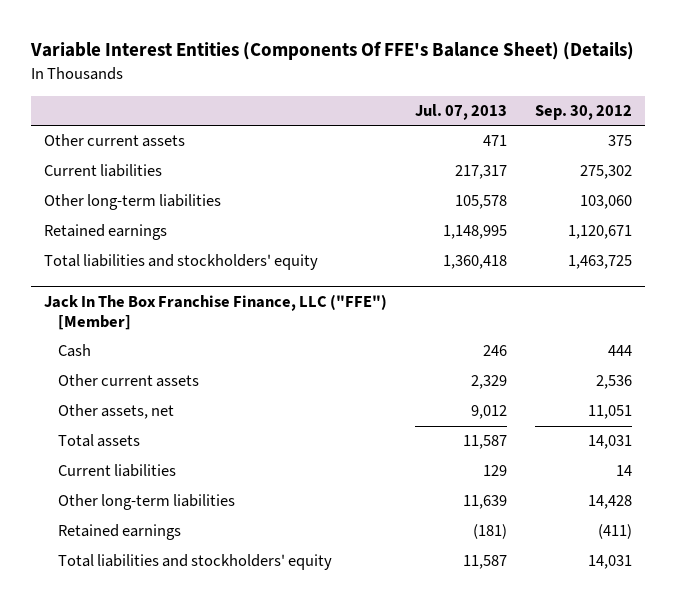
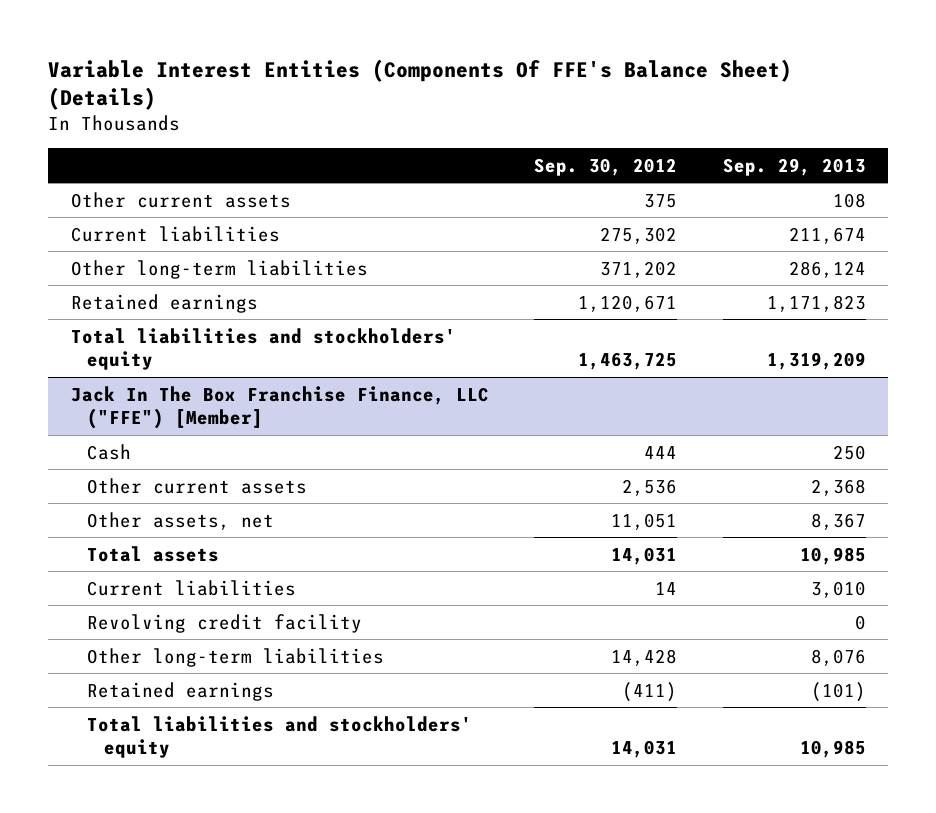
- | Jul. 07, 2013 | Sep. 30, 2012
+ | Sep. 30, 2012 | Sep. 29, 2013
- Other long-term liabilities | 105,578 | 103,060
+ Other long-term liabilities | 371,202 | 286,124
@ Jack In The Box Franchise Finance, LLC ("FFE") [Member]
+ Revolving credit facility | | 0

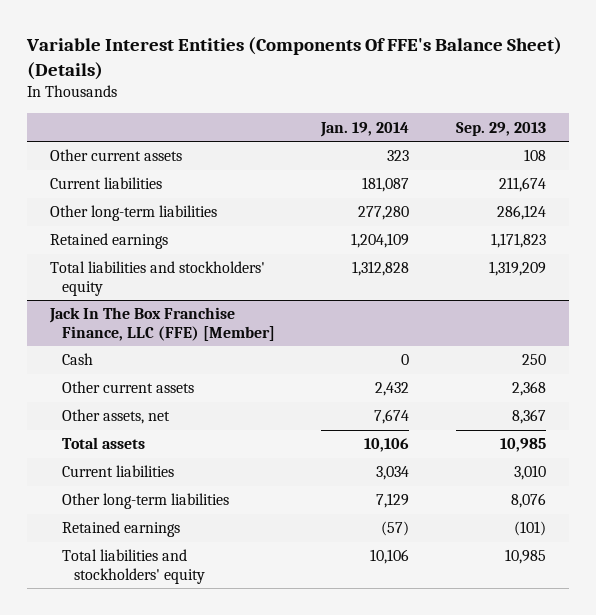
- | Sep. 30, 2012 | Sep. 29, 2013
+ | Jan. 19, 2014 | Sep. 29, 2013
- Jack In The Box Franchise Finance, LLC ("FFE") [Member]
+ Jack In The Box Franchise Finance, LLC (FFE) [Member]
- Revolving credit facility | | 0

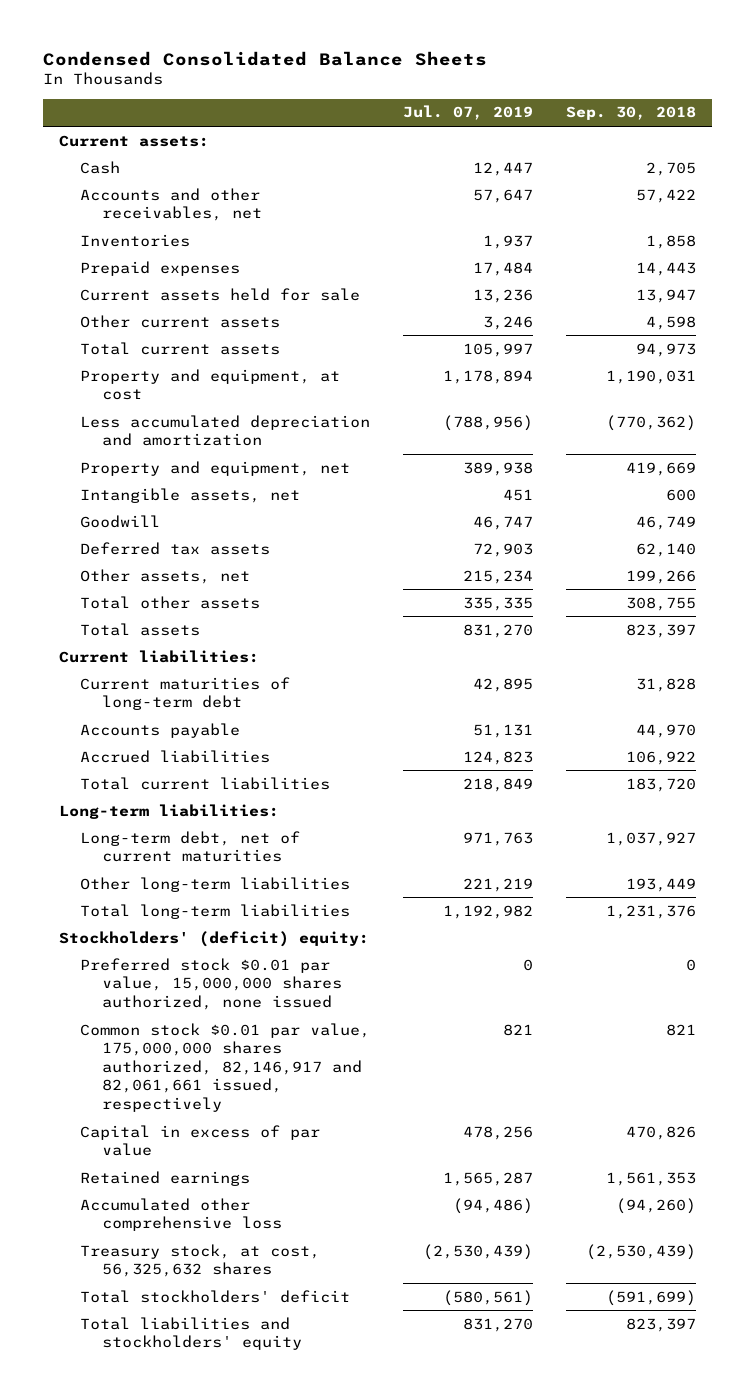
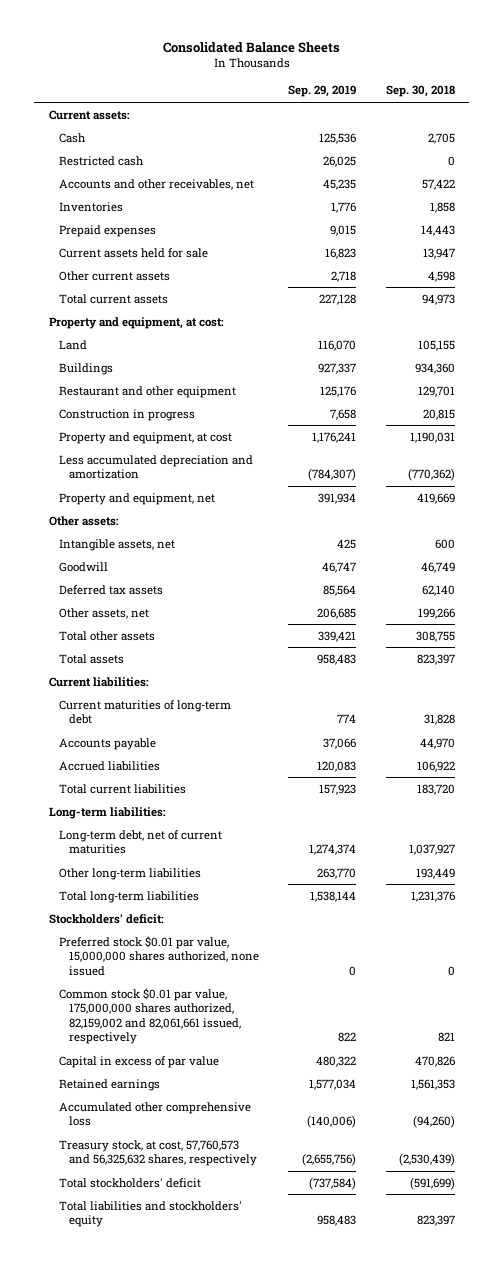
- Condensed Consolidated Balance Sheets
+ Consolidated Balance Sheets
- | Jul. 07, 2019 | Sep. 30, 2018
+ | Sep. 29, 2019 | Sep. 30, 2018
+ Restricted cash | 26,025 | 0
+ Property and equipment, at cost:
+ Land | 116,070 | 105,155
+ Buildings | 927,337 | 934,360
+ Restaurant and other equipment | 125,176 | 129,701
+ Construction in progress | 7,658 | 20,815
+ Other assets:
- Stockholders' (deficit) equity:
+ Stockholders' deficit:
- Common stock $0.01 par value, 175,000,000 shares authorized, 82,146,917 and 82,061,661 issued, respectively | 821 | 821
+ Common stock $0.01 par value, 175,000,000 shares authorized, 82,159,002 and 82,061,661 issued, respectively | 822 | 821
- Treasury stock, at cost, 56,325,632 shares | (2,530,439) | (2,530,439)
+ Treasury stock, at cost, 57,760,573 and 56,325,632 shares, respectively | (2,655,756) | (2,530,439)

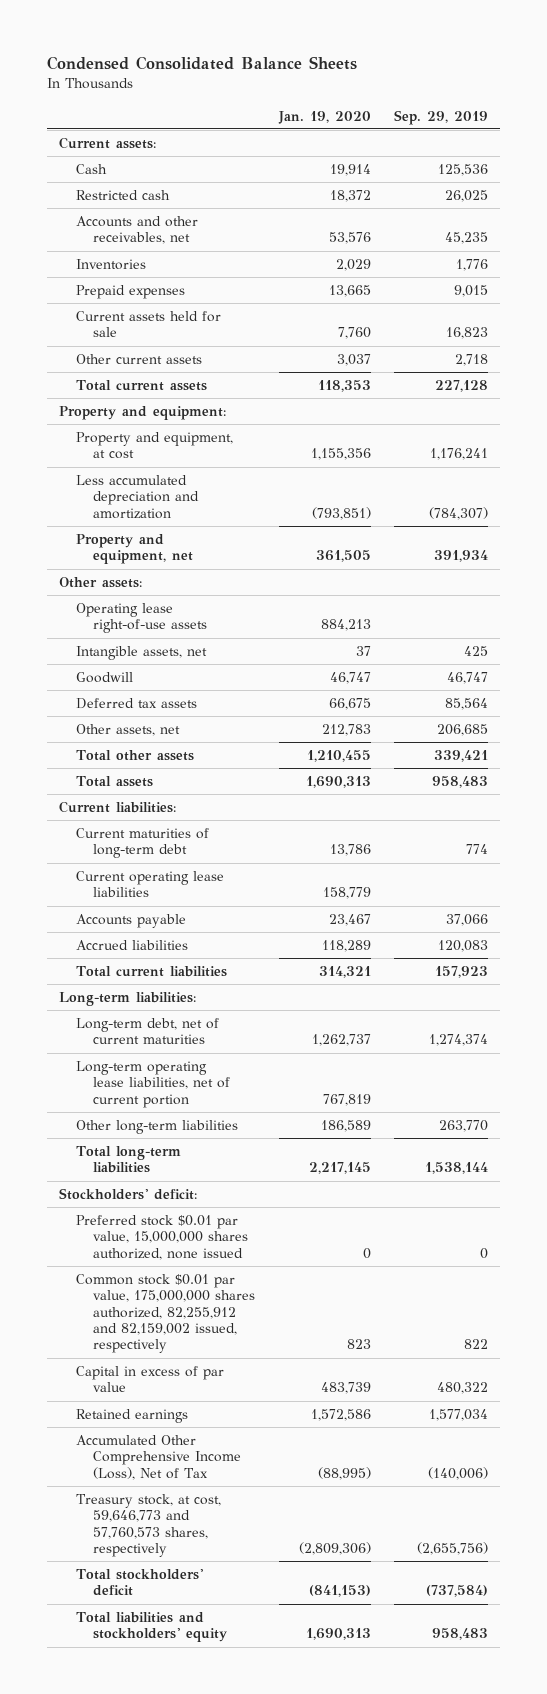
- Consolidated Balance Sheets
+ Condensed Consolidated Balance Sheets
- | Sep. 29, 2019 | Sep. 30, 2018
+ | Jan. 19, 2020 | Sep. 29, 2019
- Property and equipment, at cost:
- Land | 116,070 | 105,155
- Buildings | 927,337 | 934,360
- Restaurant and other equipment | 125,176 | 129,701
- Construction in progress | 7,658 | 20,815
+ Property and equipment:
+ Operating lease right-of-use assets | 884,213 |
+ Current operating lease liabilities | 158,779 |
+ Long-term operating lease liabilities, net of current portion | 767,819 |
- Common stock $0.01 par value, 175,000,000 shares authorized, 82,159,002 and 82,061,661 issued, respectively | 822 | 821
+ Common stock $0.01 par value, 175,000,000 shares authorized, 82,255,912 and 82,159,002 issued, respectively | 823 | 822
- Accumulated other comprehensive loss | (140,006) | (94,260)
- Treasury stock, at cost, 57,760,573 and 56,325,632 shares, respectively | (2,655,756) | (2,530,439)
+ Accumulated Other Comprehensive Income (Loss), Net of Tax | (88,995) | (140,006)
+ Treasury stock, at cost, 59,646,773 and 57,760,573 shares, respectively | (2,809,306) | (2,655,756)

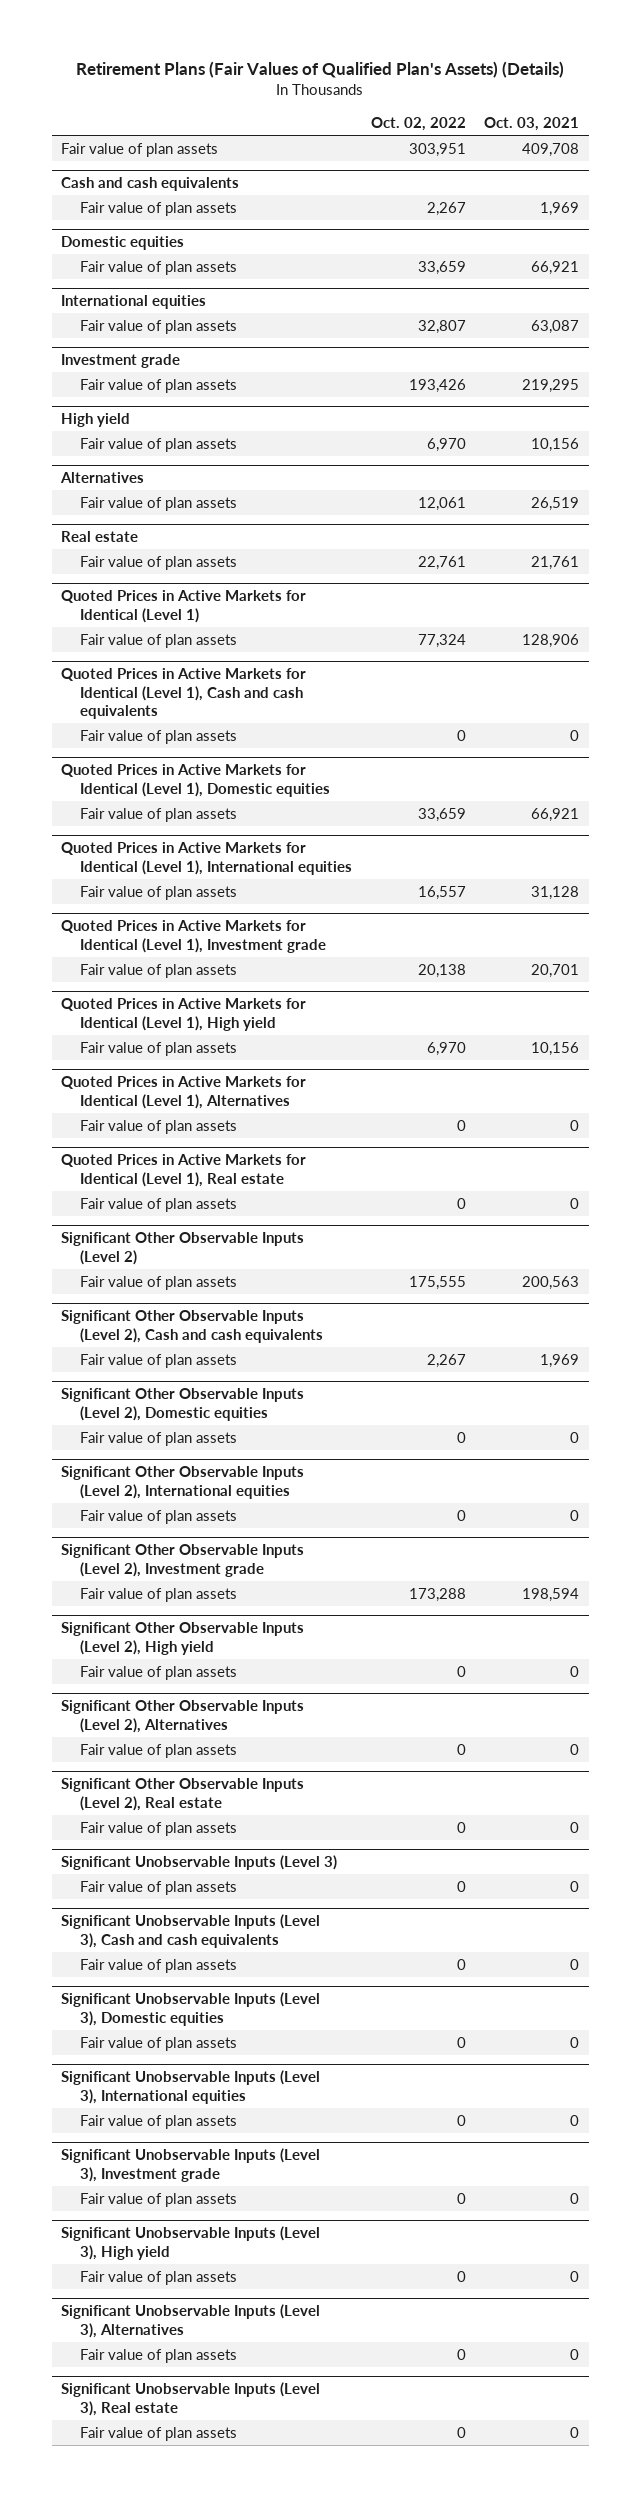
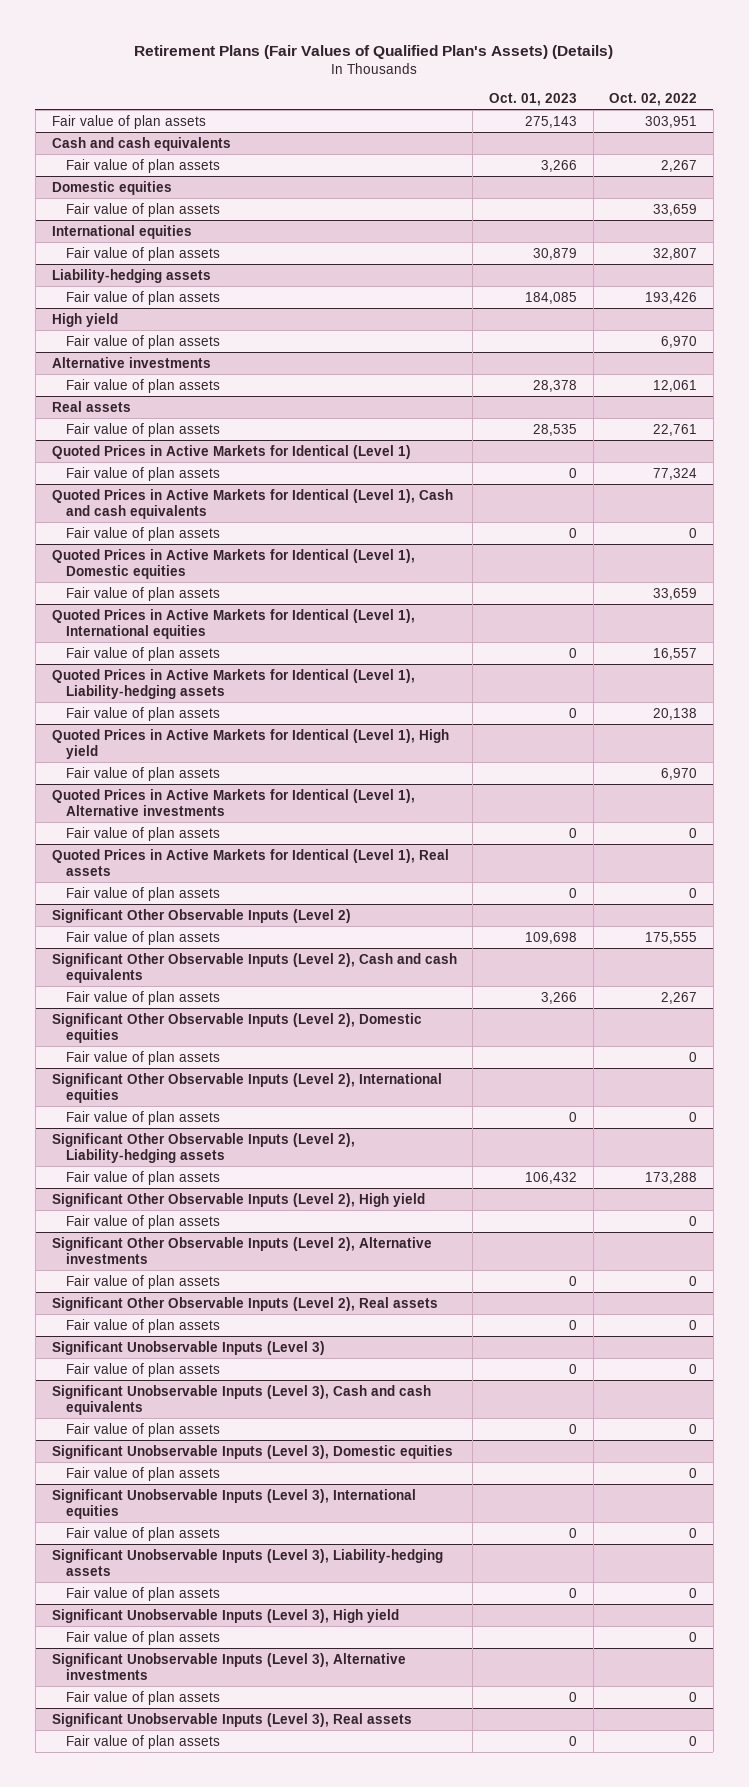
- | Oct. 02, 2022 | Oct. 03, 2021
+ | Oct. 01, 2023 | Oct. 02, 2022
- Investment grade
+ Liability-hedging assets
- Alternatives
+ Alternative investments
- Real estate
+ Real assets
- Quoted Prices in Active Markets for Identical (Level 1), Investment grade
+ Quoted Prices in Active Markets for Identical (Level 1), Liability-hedging assets
- Quoted Prices in Active Markets for Identical (Level 1), Alternatives
+ Quoted Prices in Active Markets for Identical (Level 1), Alternative investments
- Quoted Prices in Active Markets for Identical (Level 1), Real estate
+ Quoted Prices in Active Markets for Identical (Level 1), Real assets
- Significant Other Observable Inputs (Level 2), Investment grade
+ Significant Other Observable Inputs (Level 2), Liability-hedging assets
- Significant Other Observable Inputs (Level 2), Alternatives
+ Significant Other Observable Inputs (Level 2), Alternative investments
- Significant Other Observable Inputs (Level 2), Real estate
+ Significant Other Observable Inputs (Level 2), Real assets
- Significant Unobservable Inputs (Level 3), Investment grade
+ Significant Unobservable Inputs (Level 3), Liability-hedging assets
- Significant Unobservable Inputs (Level 3), Alternatives
+ Significant Unobservable Inputs (Level 3), Alternative investments
- Significant Unobservable Inputs (Level 3), Real estate
+ Significant Unobservable Inputs (Level 3), Real assets

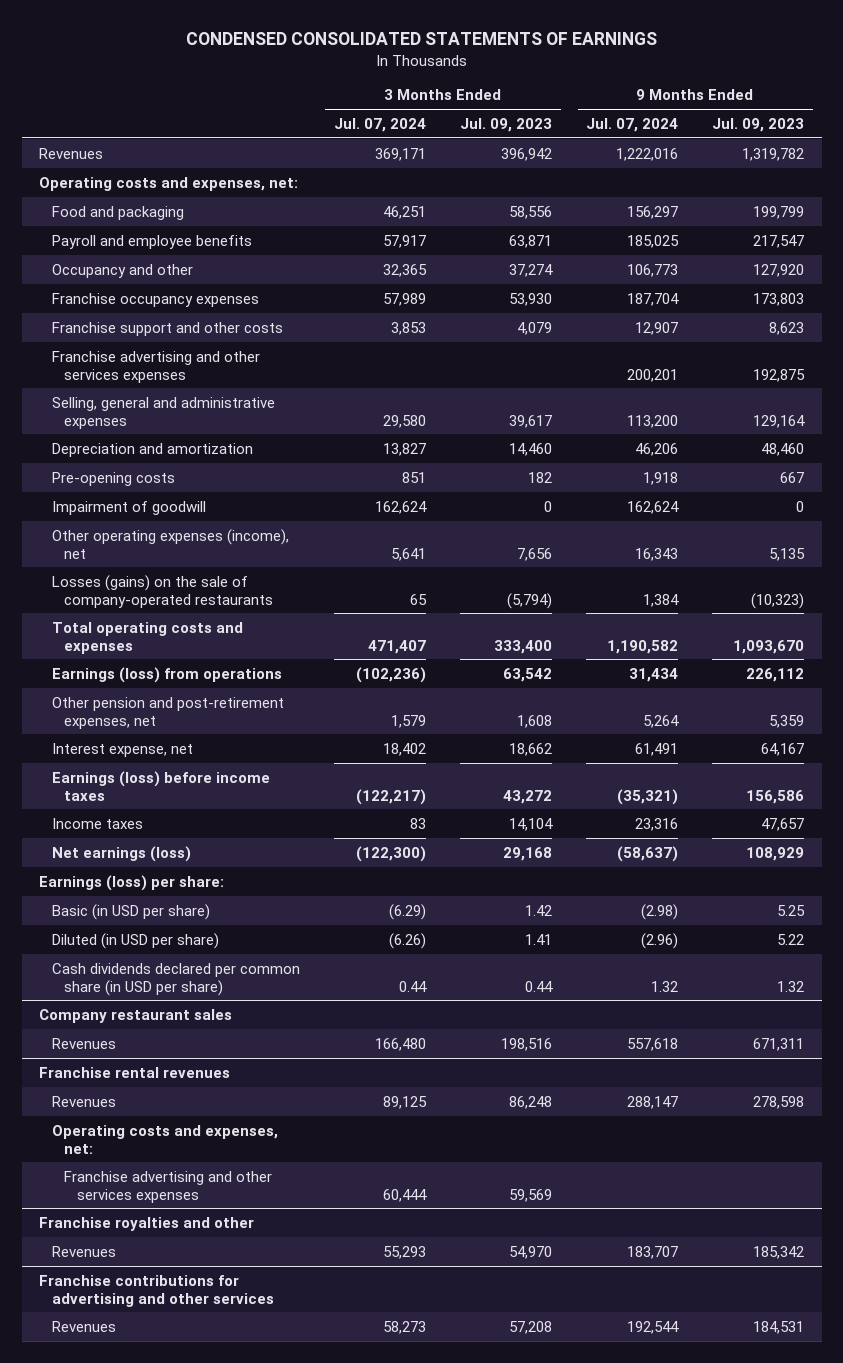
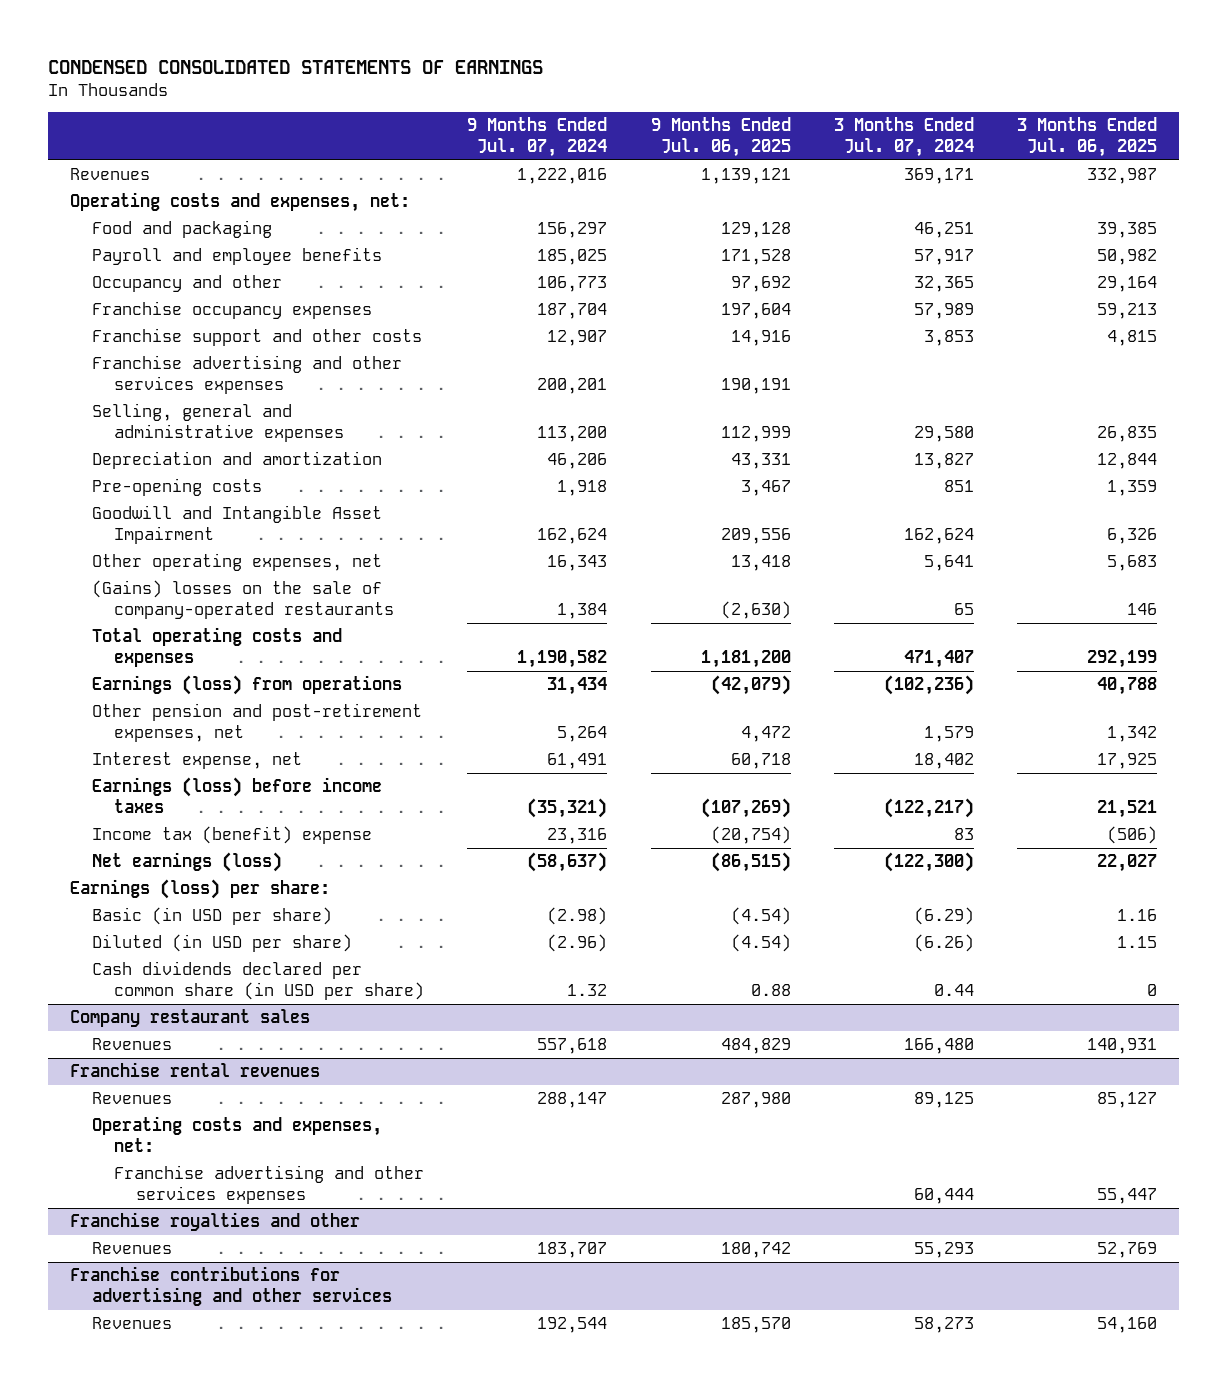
- | 3 Months Ended Jul. 07, 2024 | 3 Months Ended Jul. 09, 2023 | 9 Months Ended Jul. 07, 2024 | 9 Months Ended Jul. 09, 2023
+ | 9 Months Ended Jul. 07, 2024 | 9 Months Ended Jul. 06, 2025 | 3 Months Ended Jul. 07, 2024 | 3 Months Ended Jul. 06, 2025
- Impairment of goodwill | 162,624 | 0 | 162,624 | 0
- Other operating expenses (income), net | 5,641 | 7,656 | 16,343 | 5,135
- Losses (gains) on the sale of company-operated restaurants | 65 | (5,794) | 1,384 | (10,323)
+ Goodwill and Intangible Asset Impairment | 162,624 | 209,556 | 162,624 | 6,326
+ Other operating expenses, net | 16,343 | 13,418 | 5,641 | 5,683
+ (Gains) losses on the sale of company-operated restaurants | 1,384 | (2,630) | 65 | 146
- Income taxes | 83 | 14,104 | 23,316 | 47,657
+ Income tax (benefit) expense | 23,316 | (20,754) | 83 | (506)

